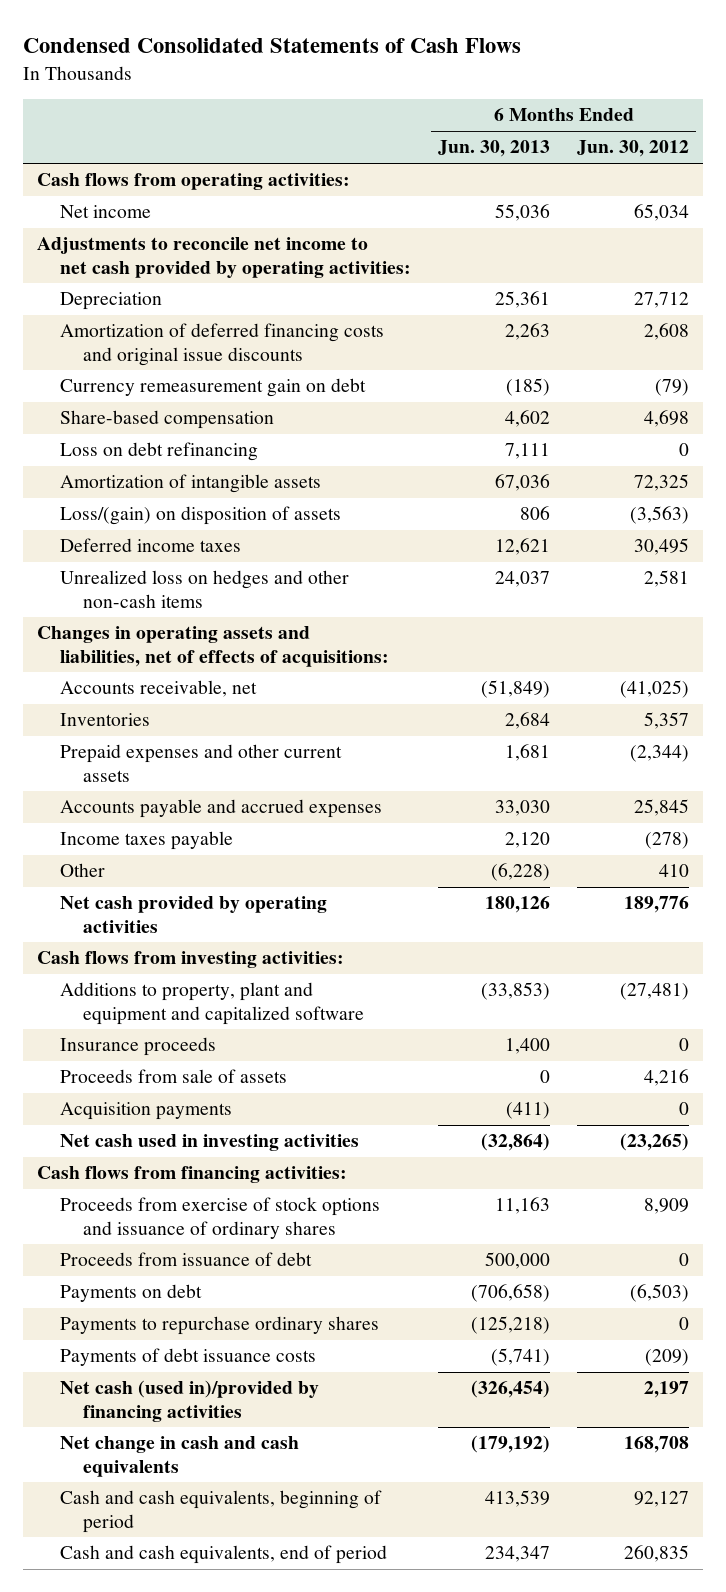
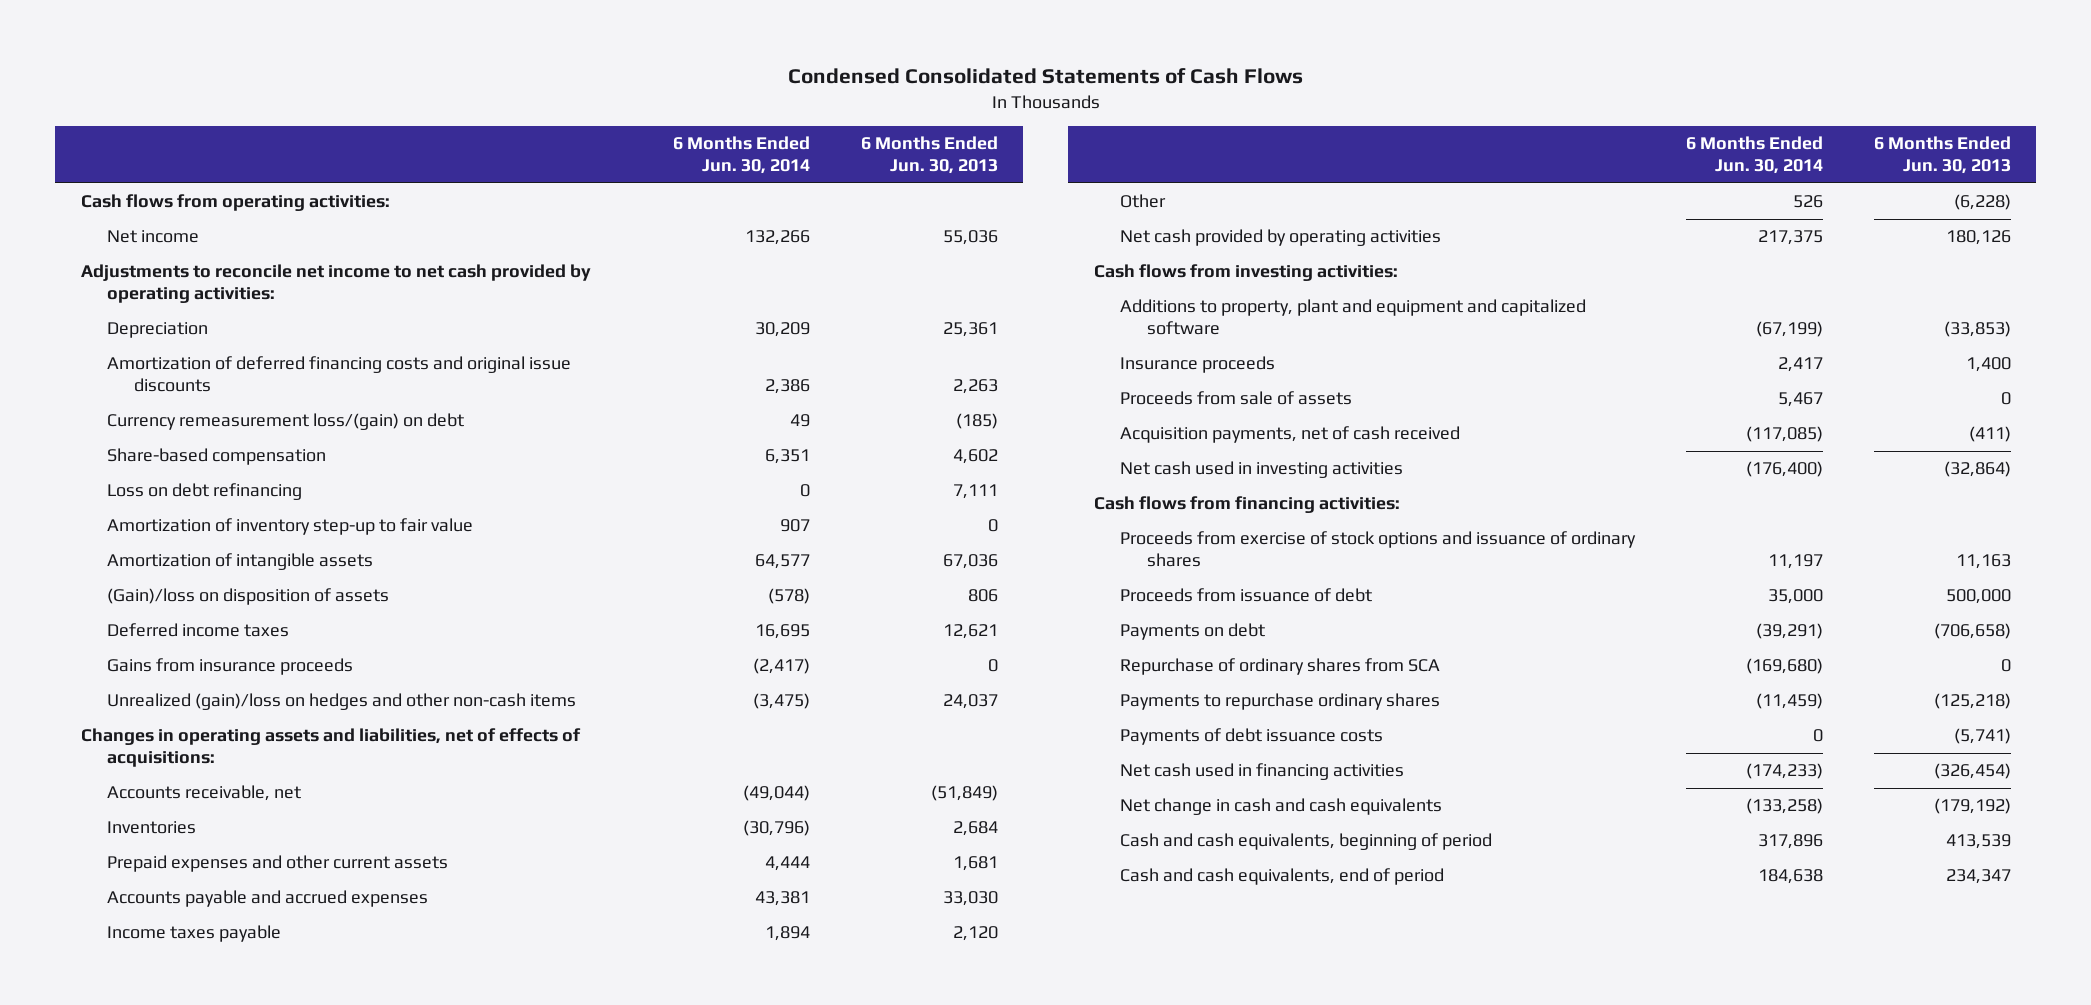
- | 6 Months Ended Jun. 30, 2013 | 6 Months Ended Jun. 30, 2012
+ | 6 Months Ended Jun. 30, 2014 | 6 Months Ended Jun. 30, 2013
- Currency remeasurement gain on debt | (185) | (79)
+ Currency remeasurement loss/(gain) on debt | 49 | (185)
+ Amortization of inventory step-up to fair value | 907 | 0
- Loss/(gain) on disposition of assets | 806 | (3,563)
+ (Gain)/loss on disposition of assets | (578) | 806
- Unrealized loss on hedges and other non-cash items | 24,037 | 2,581
+ Gains from insurance proceeds | (2,417) | 0
+ Unrealized (gain)/loss on hedges and other non-cash items | (3,475) | 24,037
- Acquisition payments | (411) | 0
+ Acquisition payments, net of cash received | (117,085) | (411)
+ Repurchase of ordinary shares from SCA | (169,680) | 0
- Net cash (used in)/provided by financing activities | (326,454) | 2,197
+ Net cash used in financing activities | (174,233) | (326,454)

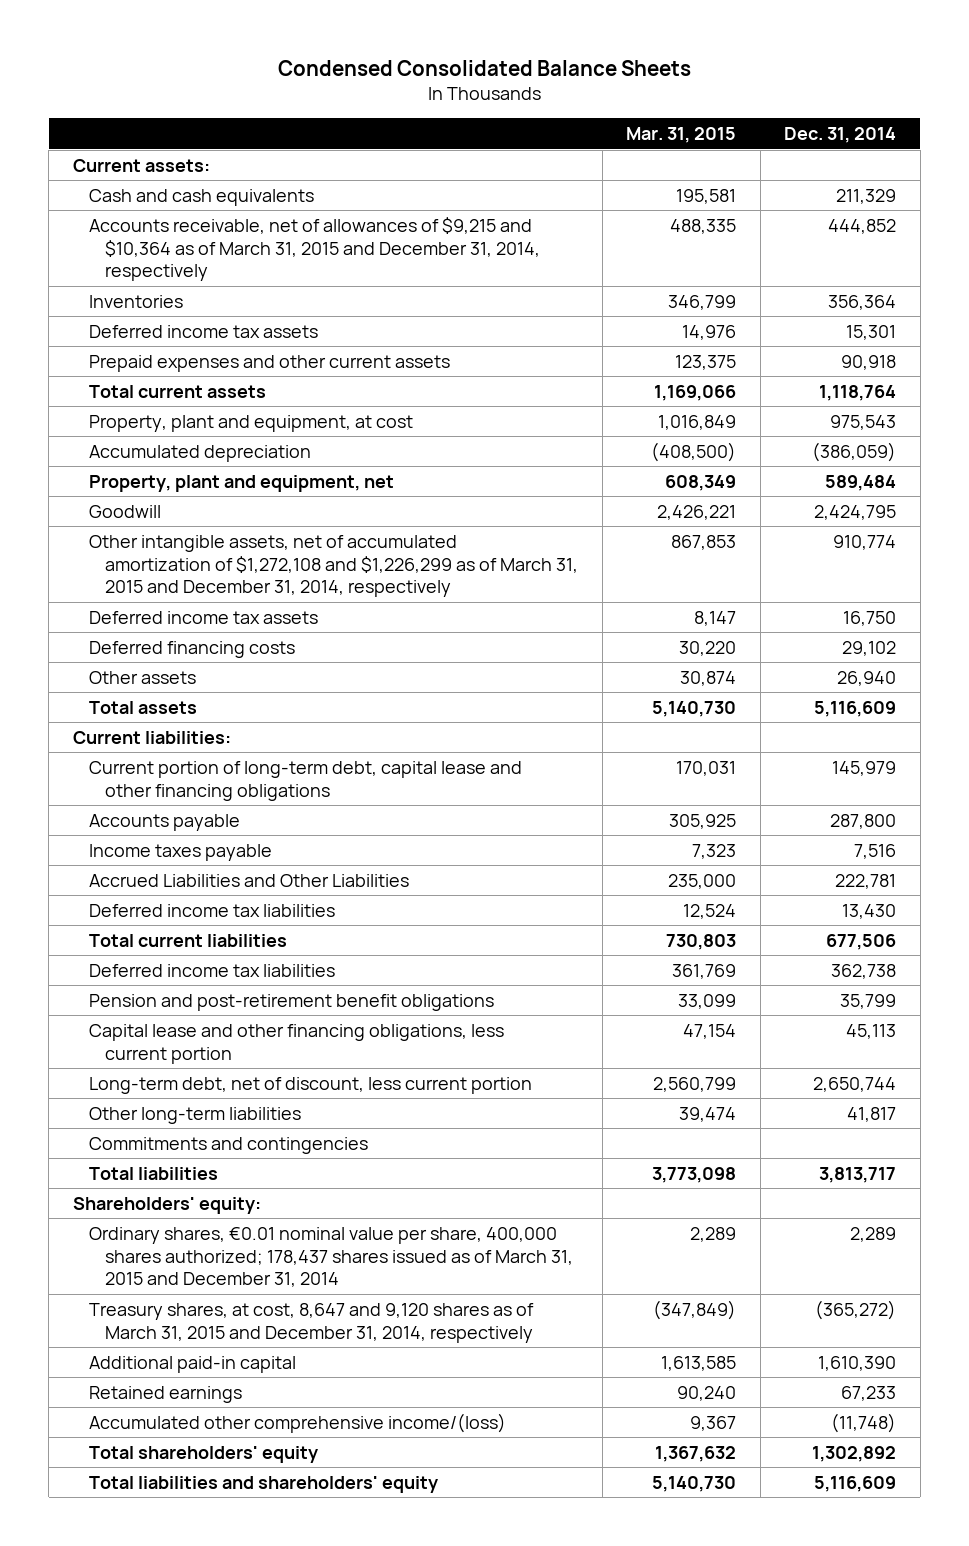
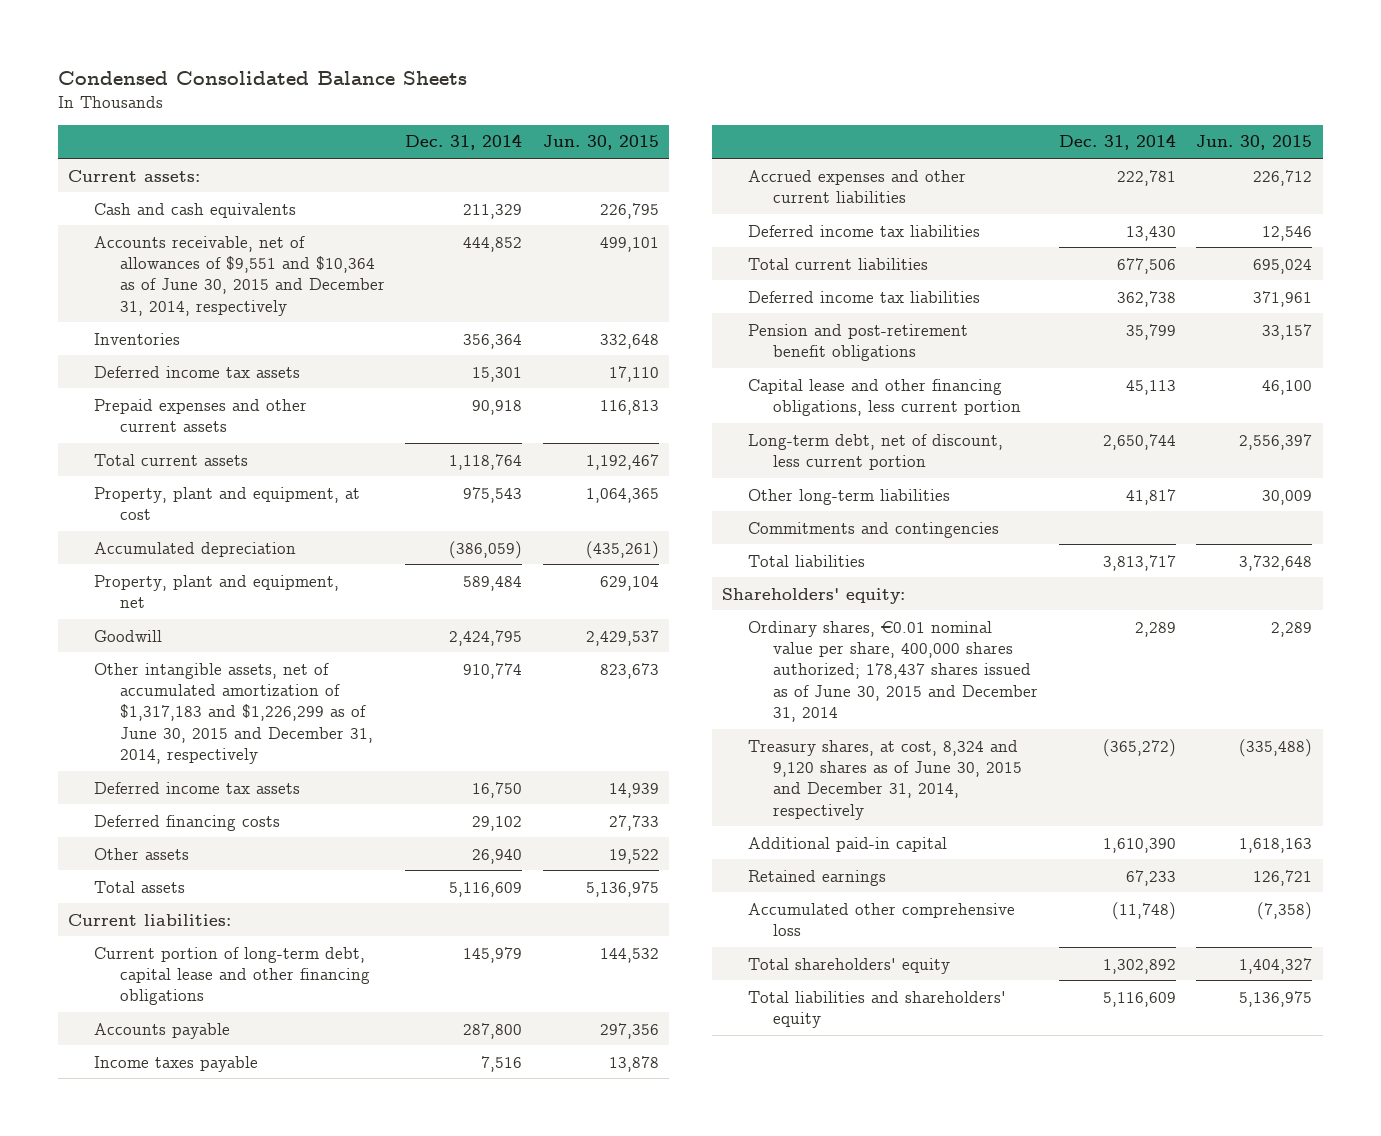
- | Mar. 31, 2015 | Dec. 31, 2014
+ | Dec. 31, 2014 | Jun. 30, 2015
- Accounts receivable, net of allowances of $9,215 and $10,364 as of March 31, 2015 and December 31, 2014, respectively | 488,335 | 444,852
+ Accounts receivable, net of allowances of $9,551 and $10,364 as of June 30, 2015 and December 31, 2014, respectively | 444,852 | 499,101
- Other intangible assets, net of accumulated amortization of $1,272,108 and $1,226,299 as of March 31, 2015 and December 31, 2014, respectively | 867,853 | 910,774
+ Other intangible assets, net of accumulated amortization of $1,317,183 and $1,226,299 as of June 30, 2015 and December 31, 2014, respectively | 910,774 | 823,673
- Accrued Liabilities and Other Liabilities | 235,000 | 222,781
+ Accrued expenses and other current liabilities | 222,781 | 226,712
- Ordinary shares, €0.01 nominal value per share, 400,000 shares authorized; 178,437 shares issued as of March 31, 2015 and December 31, 2014 | 2,289 | 2,289
- Treasury shares, at cost, 8,647 and 9,120 shares as of March 31, 2015 and December 31, 2014, respectively | (347,849) | (365,272)
+ Ordinary shares, €0.01 nominal value per share, 400,000 shares authorized; 178,437 shares issued as of June 30, 2015 and December 31, 2014 | 2,289 | 2,289
+ Treasury shares, at cost, 8,324 and 9,120 shares as of June 30, 2015 and December 31, 2014, respectively | (365,272) | (335,488)
- Accumulated other comprehensive income/(loss) | 9,367 | (11,748)
+ Accumulated other comprehensive loss | (11,748) | (7,358)

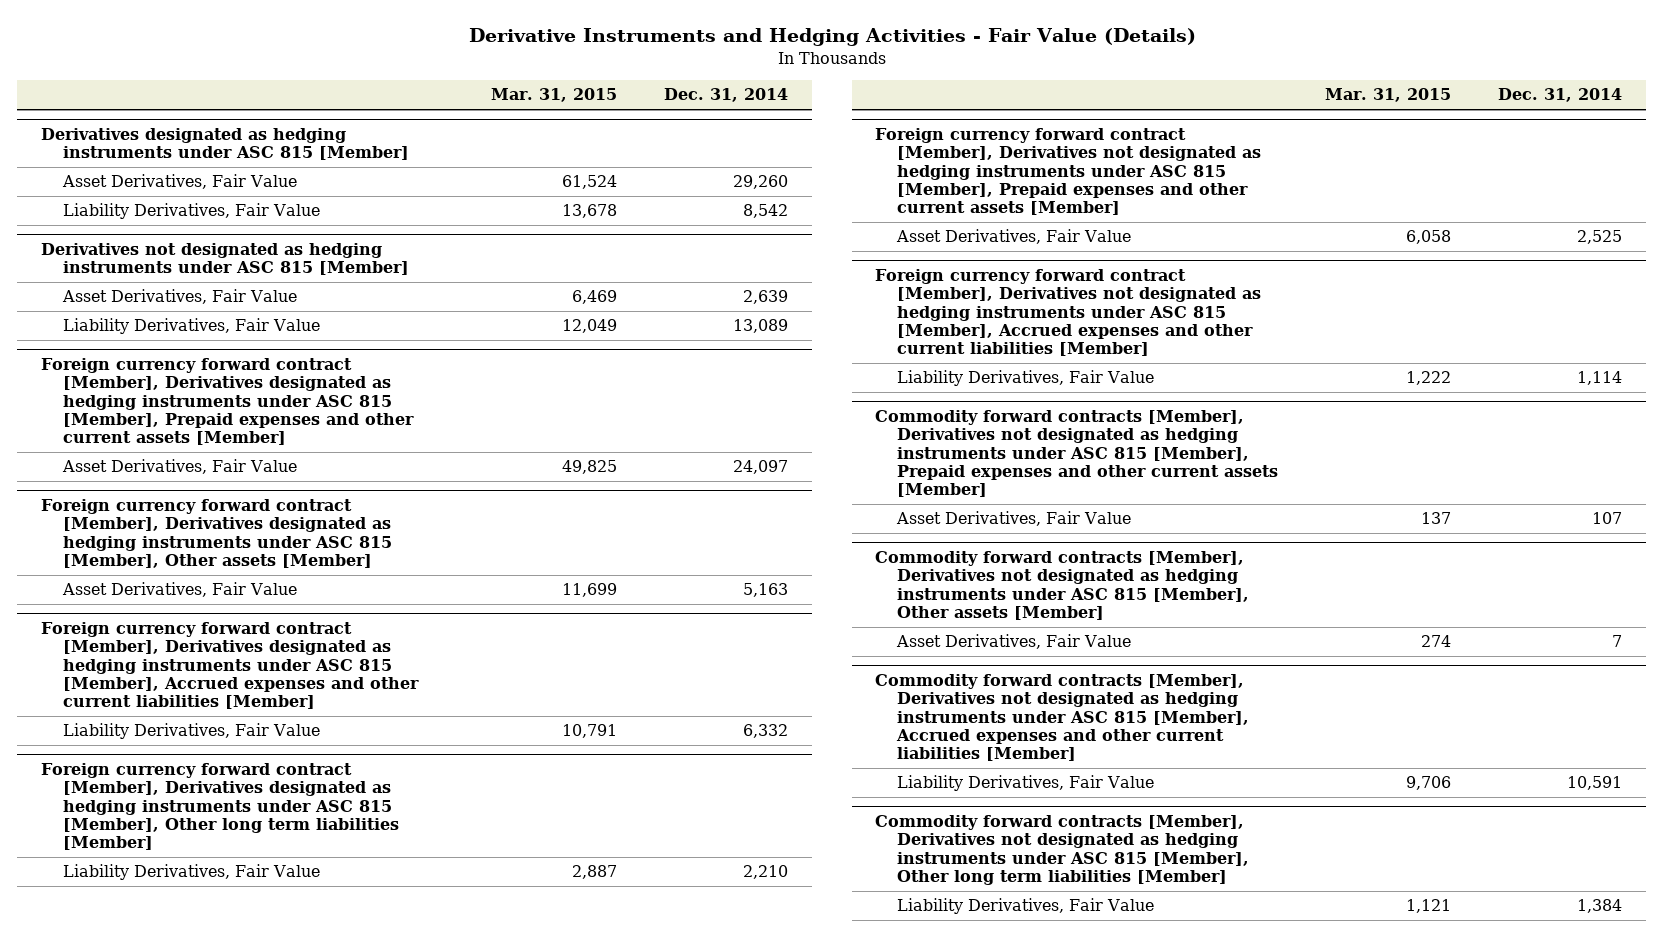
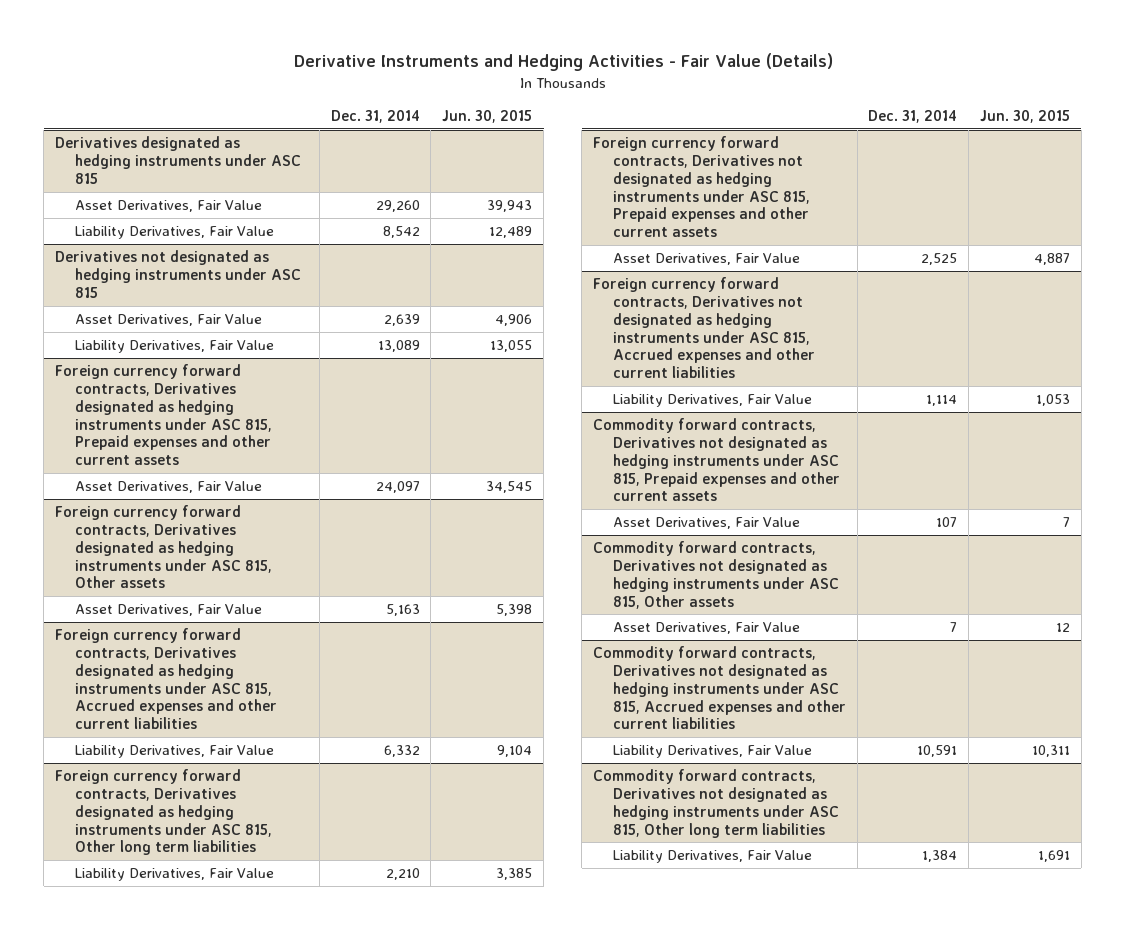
- | Mar. 31, 2015 | Dec. 31, 2014
+ | Dec. 31, 2014 | Jun. 30, 2015
- Derivatives designated as hedging instruments under ASC 815 [Member]
+ Derivatives designated as hedging instruments under ASC 815
- Derivatives not designated as hedging instruments under ASC 815 [Member]
+ Derivatives not designated as hedging instruments under ASC 815
- Foreign currency forward contract [Member], Derivatives designated as hedging instruments under ASC 815 [Member], Prepaid expenses and other current assets [Member]
+ Foreign currency forward contracts, Derivatives designated as hedging instruments under ASC 815, Prepaid expenses and other current assets
- Foreign currency forward contract [Member], Derivatives designated as hedging instruments under ASC 815 [Member], Other assets [Member]
+ Foreign currency forward contracts, Derivatives designated as hedging instruments under ASC 815, Other assets
- Foreign currency forward contract [Member], Derivatives designated as hedging instruments under ASC 815 [Member], Accrued expenses and other current liabilities [Member]
+ Foreign currency forward contracts, Derivatives designated as hedging instruments under ASC 815, Accrued expenses and other current liabilities
- Foreign currency forward contract [Member], Derivatives designated as hedging instruments under ASC 815 [Member], Other long term liabilities [Member]
+ Foreign currency forward contracts, Derivatives designated as hedging instruments under ASC 815, Other long term liabilities
- Foreign currency forward contract [Member], Derivatives not designated as hedging instruments under ASC 815 [Member], Prepaid expenses and other current assets [Member]
+ Foreign currency forward contracts, Derivatives not designated as hedging instruments under ASC 815, Prepaid expenses and other current assets
- Foreign currency forward contract [Member], Derivatives not designated as hedging instruments under ASC 815 [Member], Accrued expenses and other current liabilities [Member]
+ Foreign currency forward contracts, Derivatives not designated as hedging instruments under ASC 815, Accrued expenses and other current liabilities
- Commodity forward contracts [Member], Derivatives not designated as hedging instruments under ASC 815 [Member], Prepaid expenses and other current assets [Member]
+ Commodity forward contracts, Derivatives not designated as hedging instruments under ASC 815, Prepaid expenses and other current assets
- Commodity forward contracts [Member], Derivatives not designated as hedging instruments under ASC 815 [Member], Other assets [Member]
+ Commodity forward contracts, Derivatives not designated as hedging instruments under ASC 815, Other assets
- Commodity forward contracts [Member], Derivatives not designated as hedging instruments under ASC 815 [Member], Accrued expenses and other current liabilities [Member]
+ Commodity forward contracts, Derivatives not designated as hedging instruments under ASC 815, Accrued expenses and other current liabilities
- Commodity forward contracts [Member], Derivatives not designated as hedging instruments under ASC 815 [Member], Other long term liabilities [Member]
+ Commodity forward contracts, Derivatives not designated as hedging instruments under ASC 815, Other long term liabilities

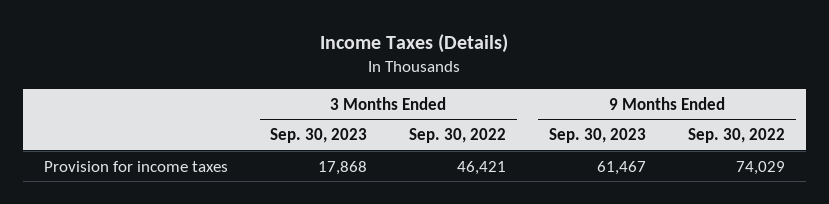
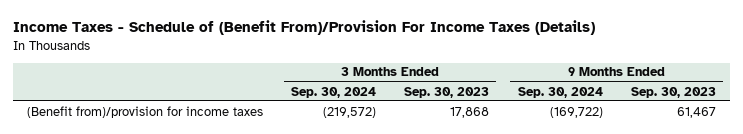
- Income Taxes (Details)
+ Income Taxes - Schedule of (Benefit From)/Provision For Income Taxes (Details)
- | 3 Months Ended Sep. 30, 2023 | 3 Months Ended Sep. 30, 2022 | 9 Months Ended Sep. 30, 2023 | 9 Months Ended Sep. 30, 2022
+ | 3 Months Ended Sep. 30, 2024 | 3 Months Ended Sep. 30, 2023 | 9 Months Ended Sep. 30, 2024 | 9 Months Ended Sep. 30, 2023
- Provision for income taxes | 17,868 | 46,421 | 61,467 | 74,029
+ (Benefit from)/provision for income taxes | (219,572) | 17,868 | (169,722) | 61,467

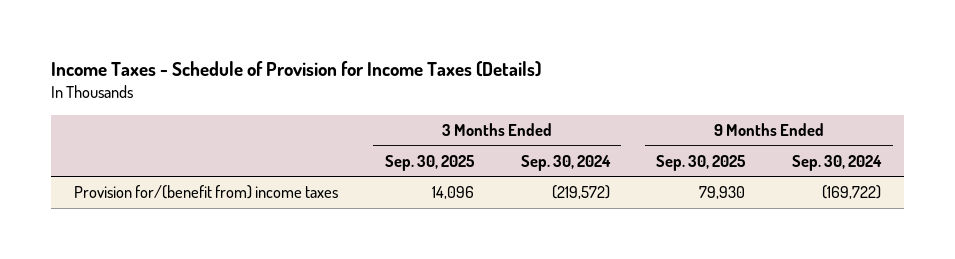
- Income Taxes - Schedule of (Benefit From)/Provision For Income Taxes (Details)
+ Income Taxes - Schedule of Provision for Income Taxes (Details)
- | 3 Months Ended Sep. 30, 2024 | 3 Months Ended Sep. 30, 2023 | 9 Months Ended Sep. 30, 2024 | 9 Months Ended Sep. 30, 2023
+ | 3 Months Ended Sep. 30, 2025 | 3 Months Ended Sep. 30, 2024 | 9 Months Ended Sep. 30, 2025 | 9 Months Ended Sep. 30, 2024
- (Benefit from)/provision for income taxes | (219,572) | 17,868 | (169,722) | 61,467
+ Provision for/(benefit from) income taxes | 14,096 | (219,572) | 79,930 | (169,722)

